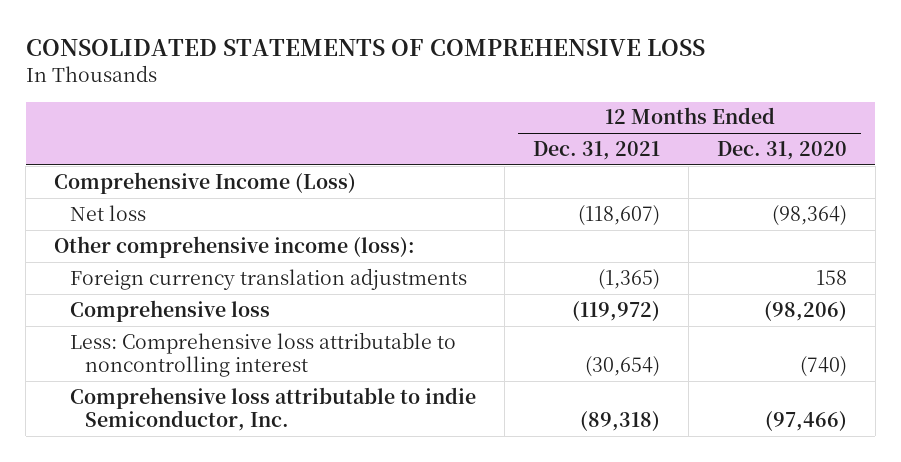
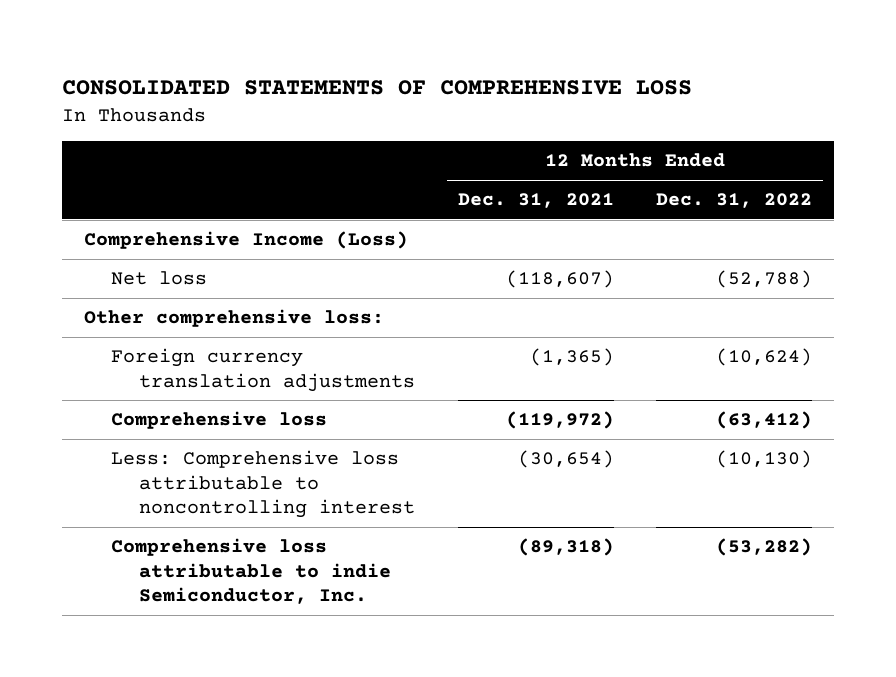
- | 12 Months Ended Dec. 31, 2021 | 12 Months Ended Dec. 31, 2020
+ | 12 Months Ended Dec. 31, 2021 | 12 Months Ended Dec. 31, 2022
- Other comprehensive income (loss):
+ Other comprehensive loss:

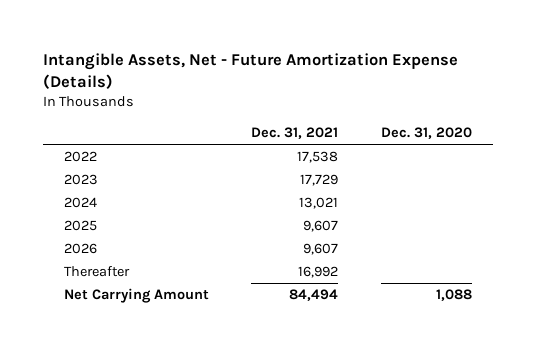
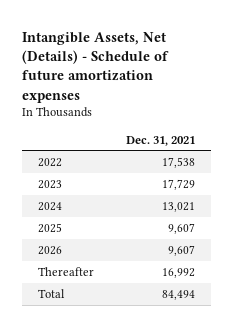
- Intangible Assets, Net - Future Amortization Expense (Details)
+ Intangible Assets, Net (Details) - Schedule of future amortization expenses
- | Dec. 31, 2021 | Dec. 31, 2020
+ | Dec. 31, 2021
- Net Carrying Amount | 84,494 | 1,088
+ Total | 84,494

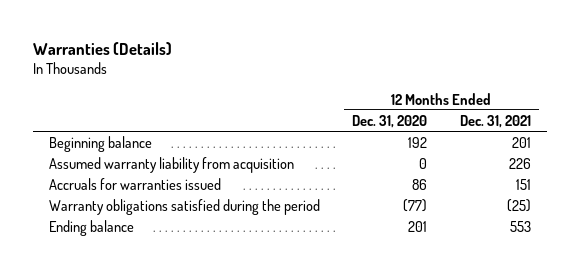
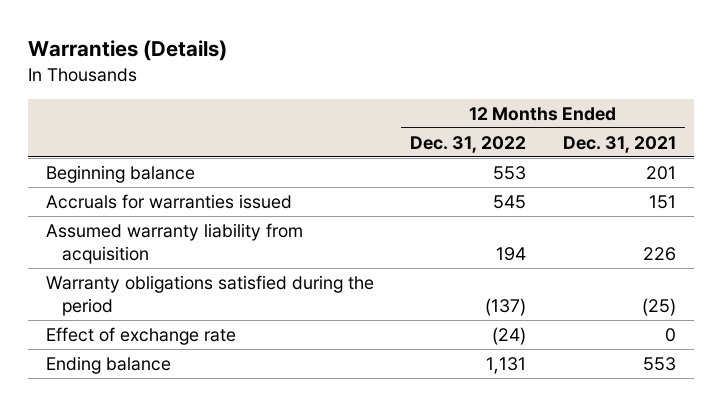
- | 12 Months Ended Dec. 31, 2020 | 12 Months Ended Dec. 31, 2021
+ | 12 Months Ended Dec. 31, 2022 | 12 Months Ended Dec. 31, 2021
moved down: Assumed warranty liability from acquisition | 194 | 226
+ Effect of exchange rate | (24) | 0

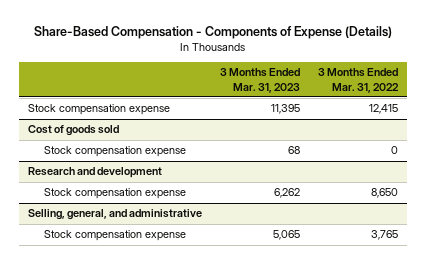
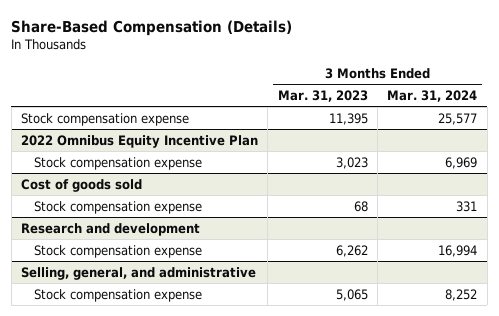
- Share-Based Compensation - Components of Expense (Details)
+ Share-Based Compensation (Details)
- | 3 Months Ended Mar. 31, 2023 | 3 Months Ended Mar. 31, 2022
+ | 3 Months Ended Mar. 31, 2023 | 3 Months Ended Mar. 31, 2024
+ 2022 Omnibus Equity Incentive Plan
+ Stock compensation expense | 3,023 | 6,969

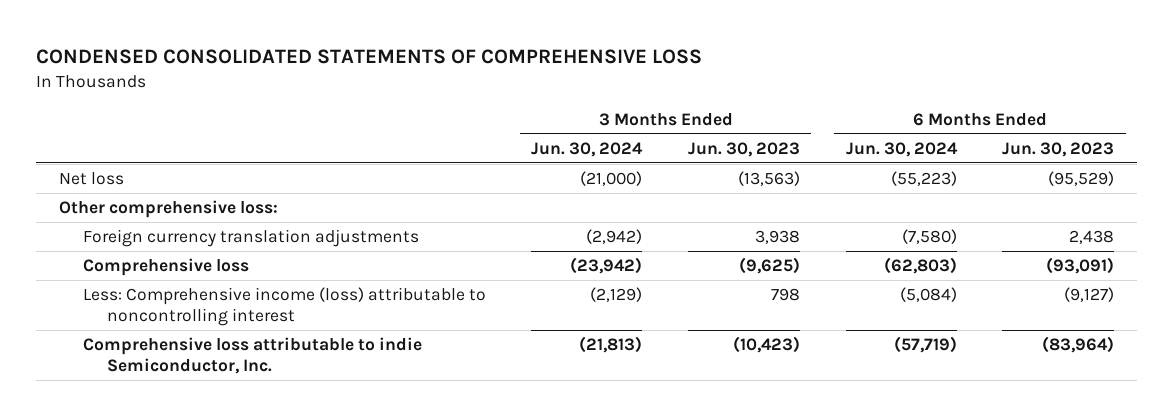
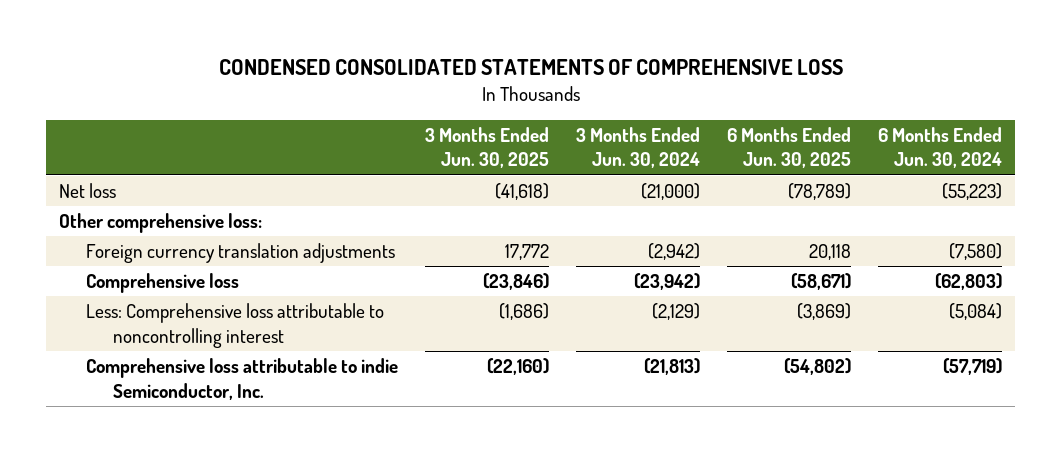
- | 3 Months Ended Jun. 30, 2024 | 3 Months Ended Jun. 30, 2023 | 6 Months Ended Jun. 30, 2024 | 6 Months Ended Jun. 30, 2023
+ | 3 Months Ended Jun. 30, 2025 | 3 Months Ended Jun. 30, 2024 | 6 Months Ended Jun. 30, 2025 | 6 Months Ended Jun. 30, 2024
- Less: Comprehensive income (loss) attributable to noncontrolling interest | (2,129) | 798 | (5,084) | (9,127)
+ Less: Comprehensive loss attributable to noncontrolling interest | (1,686) | (2,129) | (3,869) | (5,084)

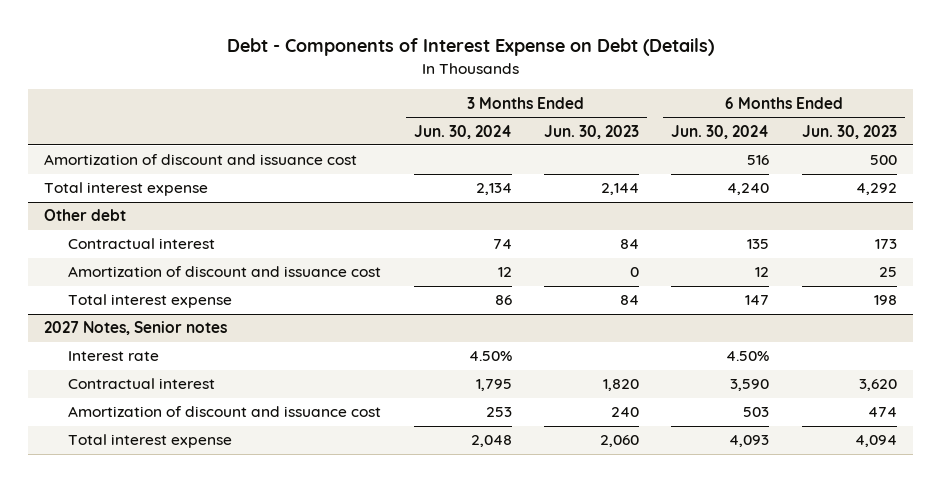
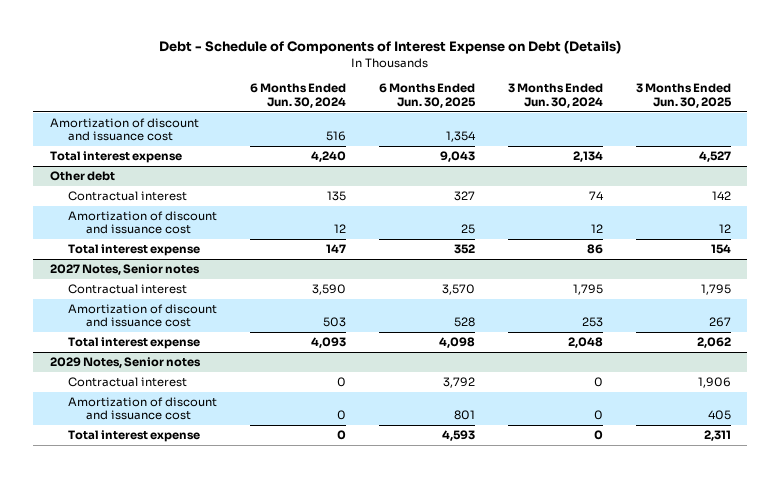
- Debt - Components of Interest Expense on Debt (Details)
+ Debt - Schedule of Components of Interest Expense on Debt (Details)
- | 3 Months Ended Jun. 30, 2024 | 3 Months Ended Jun. 30, 2023 | 6 Months Ended Jun. 30, 2024 | 6 Months Ended Jun. 30, 2023
+ | 6 Months Ended Jun. 30, 2024 | 6 Months Ended Jun. 30, 2025 | 3 Months Ended Jun. 30, 2024 | 3 Months Ended Jun. 30, 2025
@ 2027 Notes, Senior notes
- Interest rate | 4.50% | | 4.50% |
+ 2029 Notes, Senior notes
+ Contractual interest | 0 | 3,792 | 0 | 1,906
+ Amortization of discount and issuance cost | 0 | 801 | 0 | 405
+ Total interest expense | 0 | 4,593 | 0 | 2,311

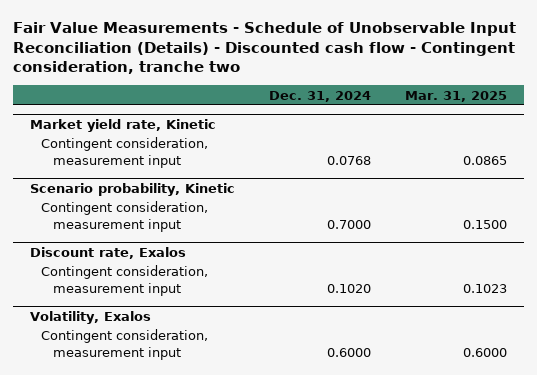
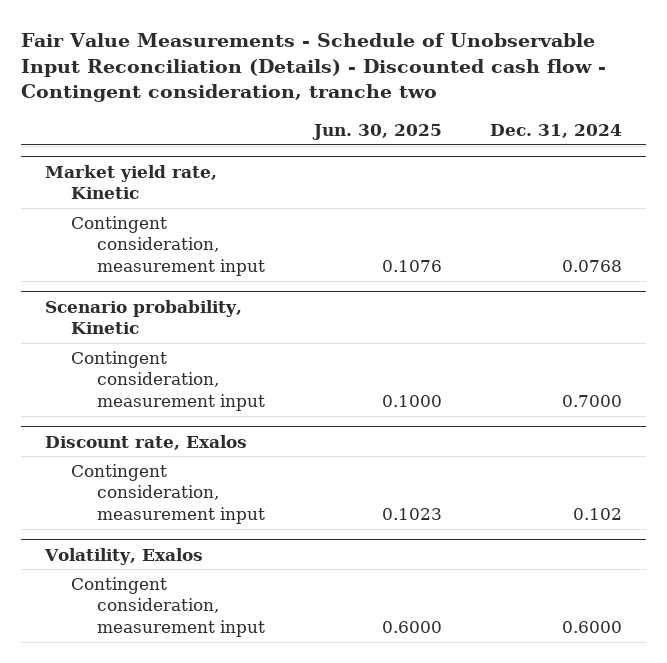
- | Dec. 31, 2024 | Mar. 31, 2025
+ | Jun. 30, 2025 | Dec. 31, 2024
@ Discount rate, Exalos
- Contingent consideration, measurement input | 0.1020 | 0.1023
+ Contingent consideration, measurement input | 0.1023 | 0.102

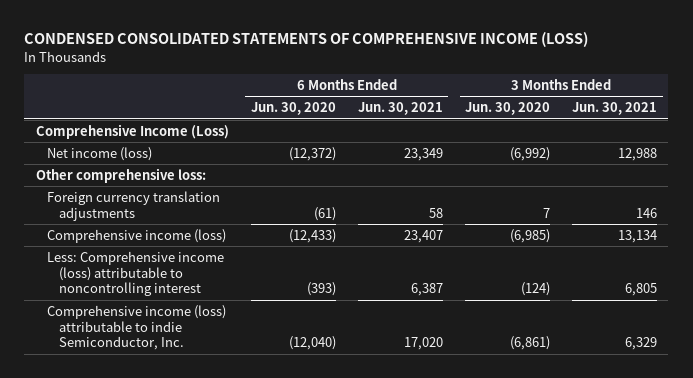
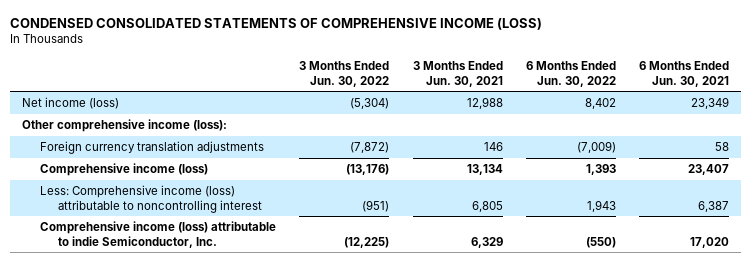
- | 6 Months Ended Jun. 30, 2020 | 6 Months Ended Jun. 30, 2021 | 3 Months Ended Jun. 30, 2020 | 3 Months Ended Jun. 30, 2021
+ | 3 Months Ended Jun. 30, 2022 | 3 Months Ended Jun. 30, 2021 | 6 Months Ended Jun. 30, 2022 | 6 Months Ended Jun. 30, 2021
- Comprehensive Income (Loss)
- Other comprehensive loss:
+ Other comprehensive income (loss):

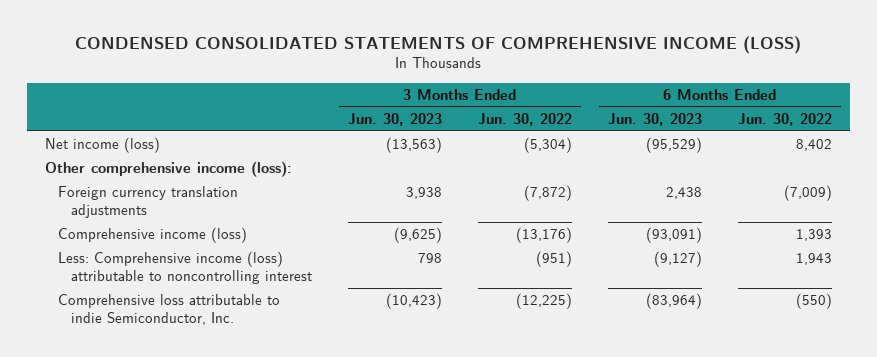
- | 3 Months Ended Jun. 30, 2022 | 3 Months Ended Jun. 30, 2021 | 6 Months Ended Jun. 30, 2022 | 6 Months Ended Jun. 30, 2021
+ | 3 Months Ended Jun. 30, 2023 | 3 Months Ended Jun. 30, 2022 | 6 Months Ended Jun. 30, 2023 | 6 Months Ended Jun. 30, 2022
- Comprehensive income (loss) attributable to indie Semiconductor, Inc. | (12,225) | 6,329 | (550) | 17,020
+ Comprehensive loss attributable to indie Semiconductor, Inc. | (10,423) | (12,225) | (83,964) | (550)

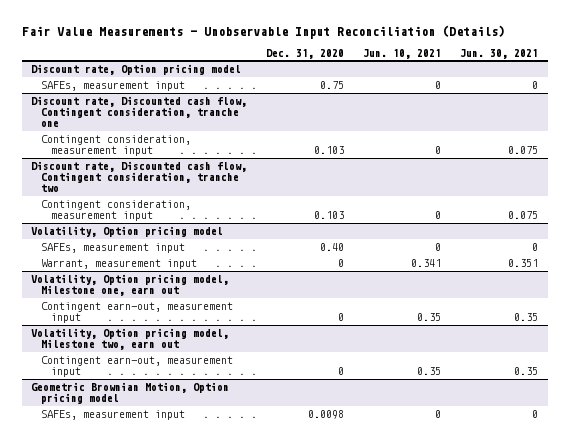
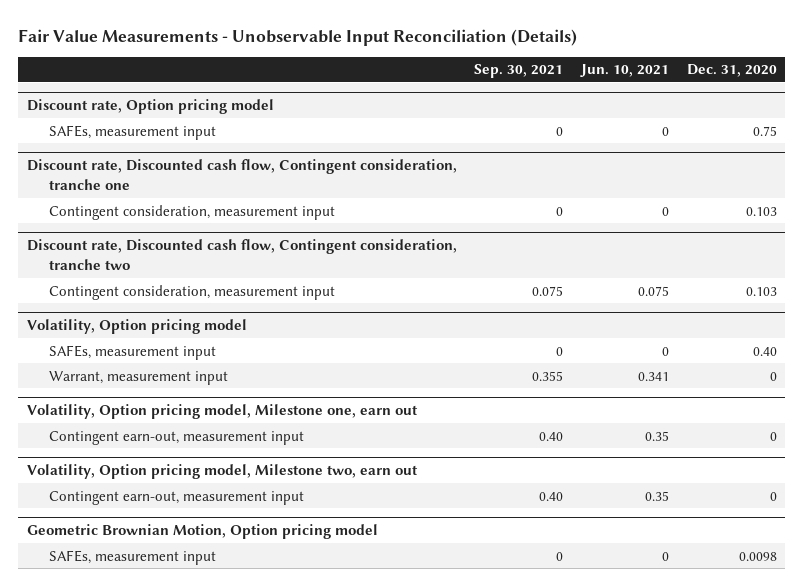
- | Dec. 31, 2020 | Jun. 10, 2021 | Jun. 30, 2021
+ | Sep. 30, 2021 | Jun. 10, 2021 | Dec. 31, 2020
@ Discount rate, Discounted cash flow, Contingent consideration, tranche two
- Contingent consideration, measurement input | 0.103 | 0 | 0.075
+ Contingent consideration, measurement input | 0.075 | 0.075 | 0.103

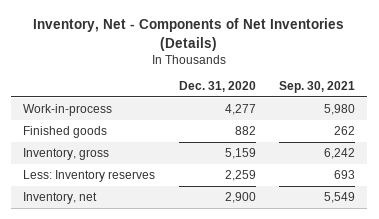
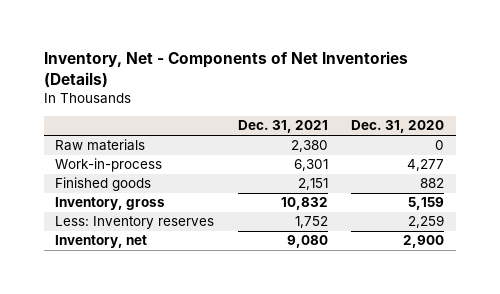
- | Dec. 31, 2020 | Sep. 30, 2021
+ | Dec. 31, 2021 | Dec. 31, 2020
+ Raw materials | 2,380 | 0

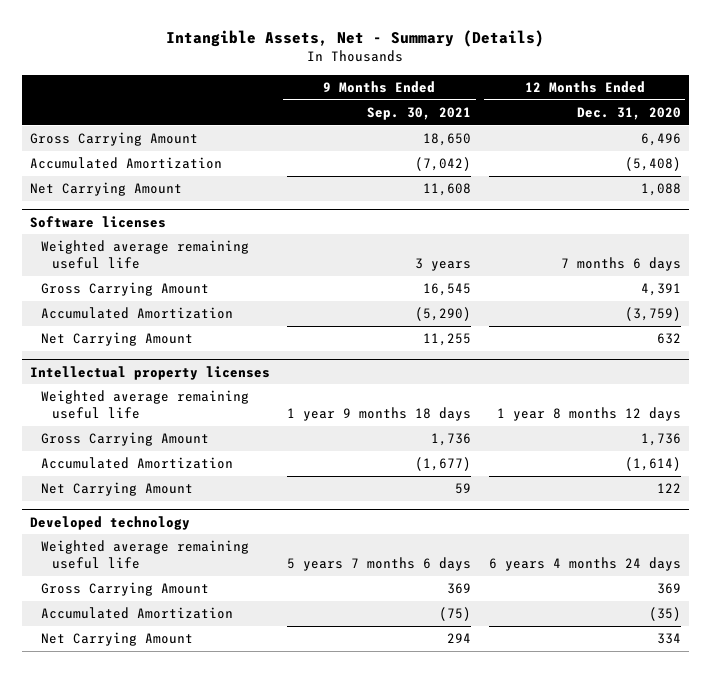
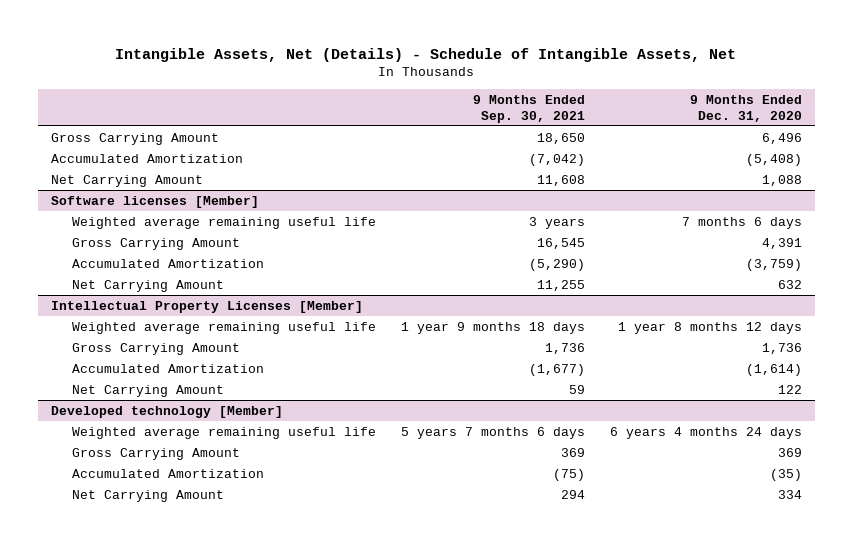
- Intangible Assets, Net - Summary (Details)
+ Intangible Assets, Net (Details) - Schedule of Intangible Assets, Net
- | 9 Months Ended Sep. 30, 2021 | 12 Months Ended Dec. 31, 2020
+ | 9 Months Ended Sep. 30, 2021 | 9 Months Ended Dec. 31, 2020
- Software licenses
+ Software licenses [Member]
- Intellectual property licenses
+ Intellectual Property Licenses [Member]
- Developed technology
+ Developed technology [Member]

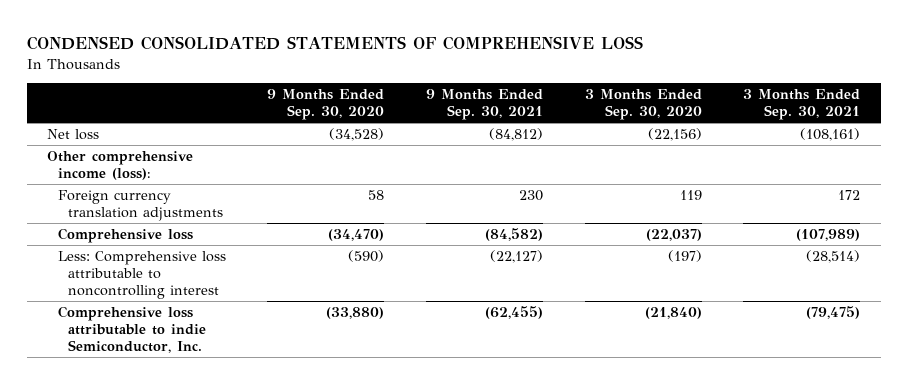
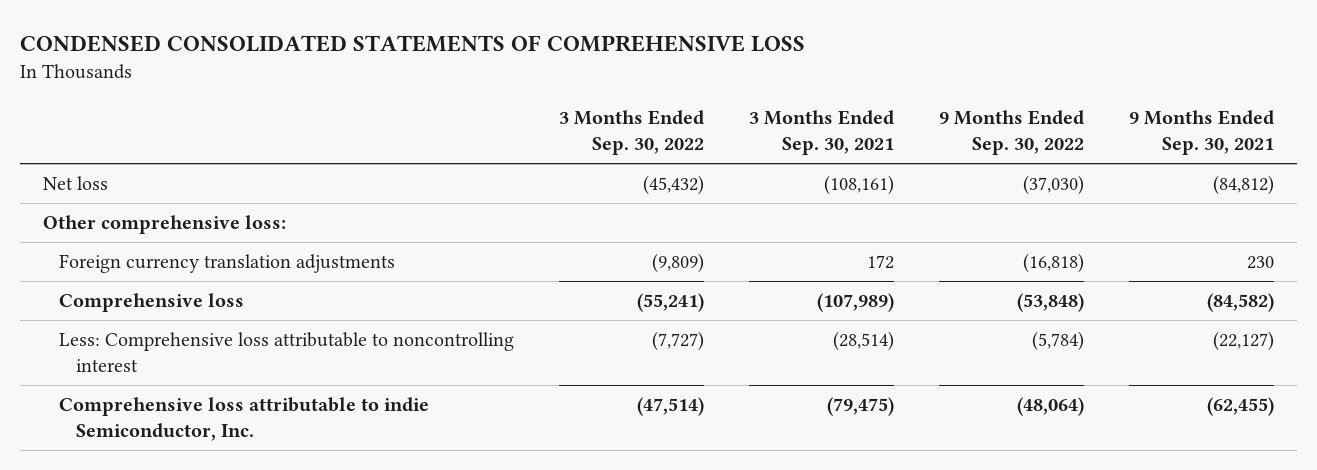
- | 9 Months Ended Sep. 30, 2020 | 9 Months Ended Sep. 30, 2021 | 3 Months Ended Sep. 30, 2020 | 3 Months Ended Sep. 30, 2021
+ | 3 Months Ended Sep. 30, 2022 | 3 Months Ended Sep. 30, 2021 | 9 Months Ended Sep. 30, 2022 | 9 Months Ended Sep. 30, 2021
- Other comprehensive income (loss):
+ Other comprehensive loss:

